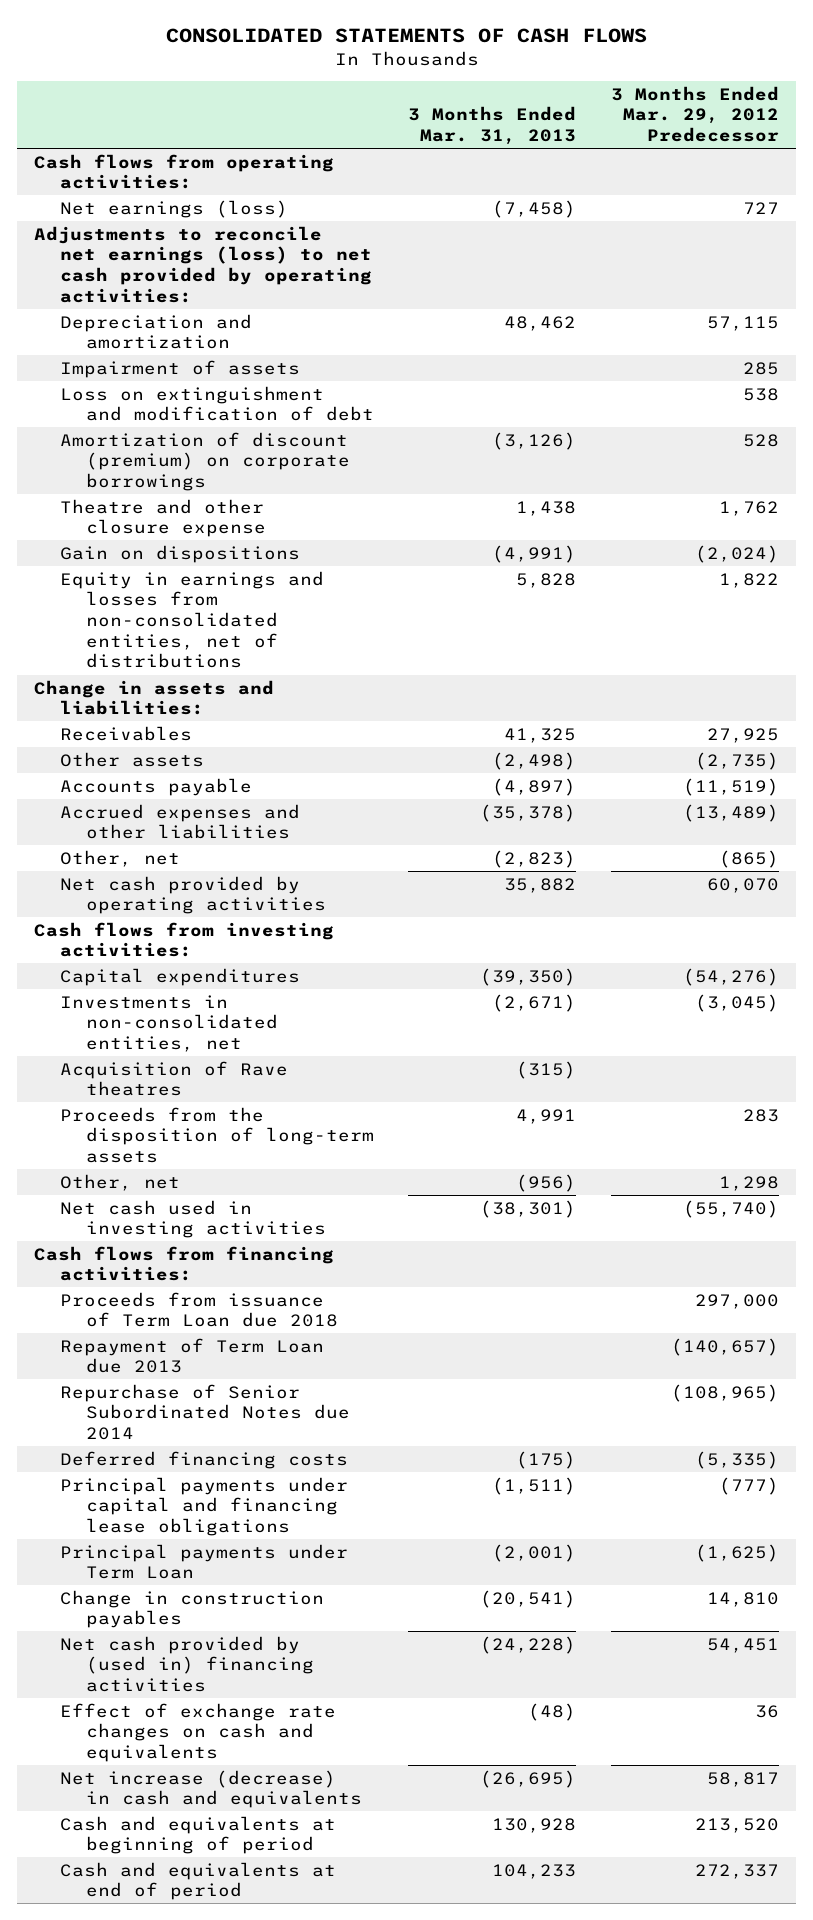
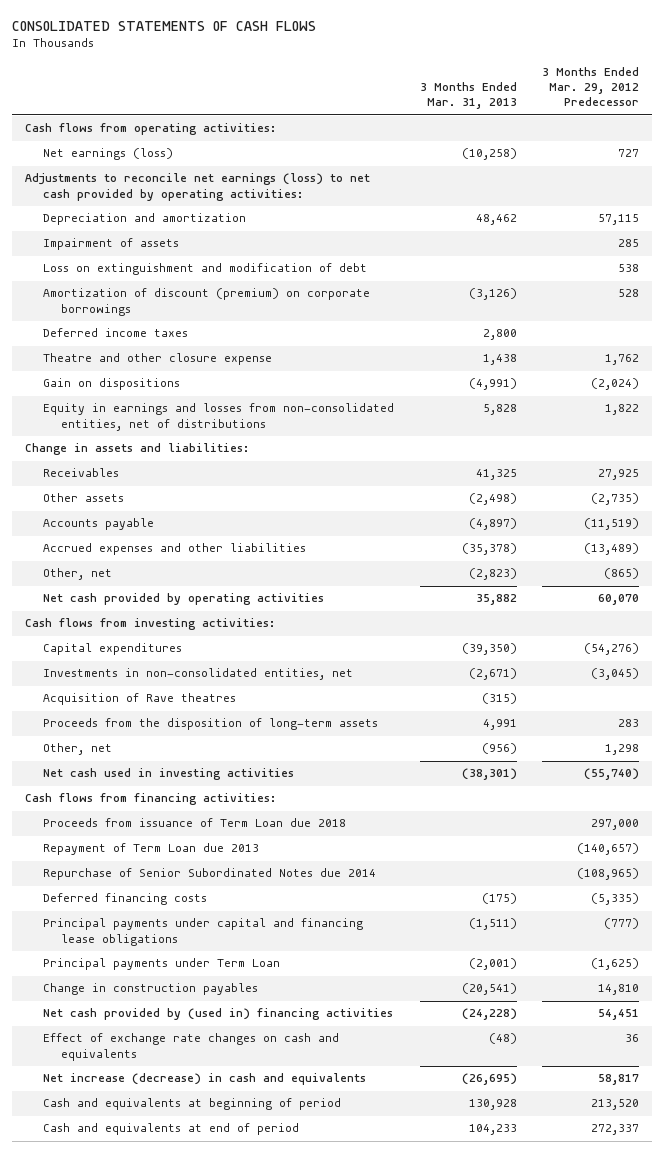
- Net earnings (loss) | (7,458) | 727
+ Net earnings (loss) | (10,258) | 727
+ Deferred income taxes | 2,800 |

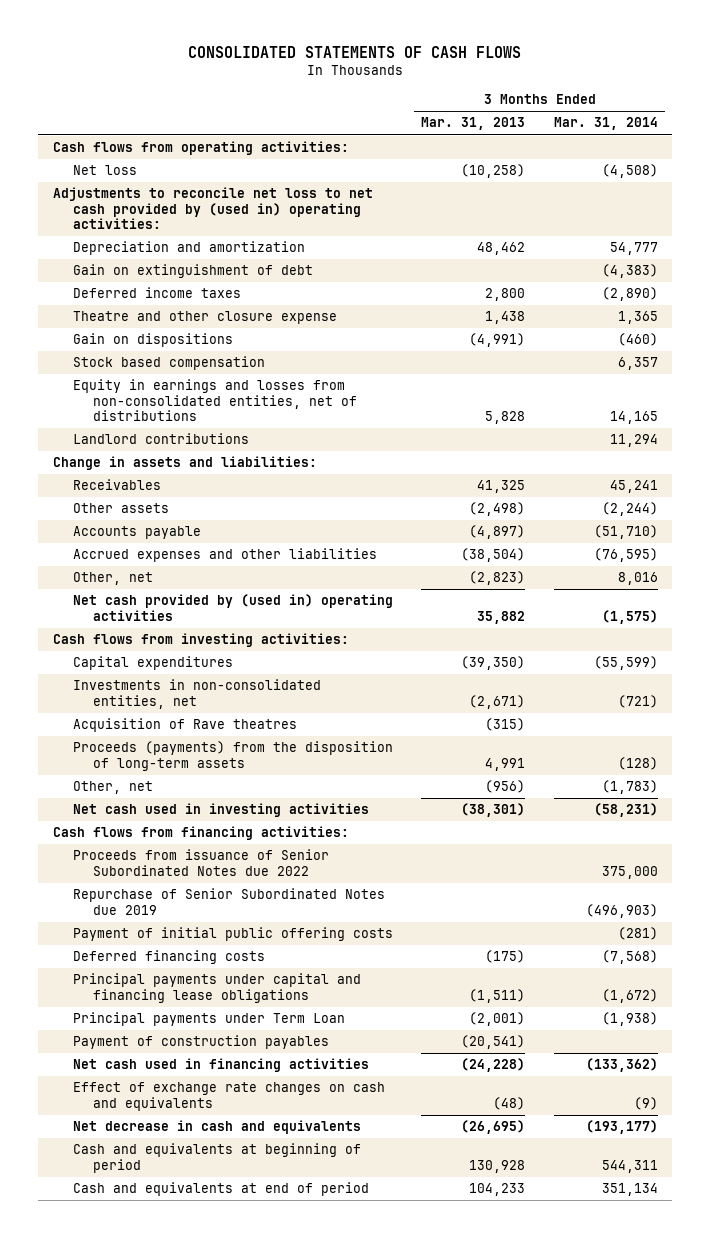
- | 3 Months Ended Mar. 31, 2013 | 3 Months Ended Mar. 29, 2012 Predecessor
+ | 3 Months Ended Mar. 31, 2013 | 3 Months Ended Mar. 31, 2014
- Net earnings (loss) | (10,258) | 727
- Adjustments to reconcile net earnings (loss) to net cash provided by operating activities:
+ Net loss | (10,258) | (4,508)
+ Adjustments to reconcile net loss to net cash provided by (used in) operating activities:
- Impairment of assets | | 285
- Loss on extinguishment and modification of debt | | 538
- Amortization of discount (premium) on corporate borrowings | (3,126) | 528
+ Gain on extinguishment of debt | | (4,383)
+ Stock based compensation | | 6,357
+ Landlord contributions | | 11,294
- Accrued expenses and other liabilities | (35,378) | (13,489)
+ Accrued expenses and other liabilities | (38,504) | (76,595)
- Net cash provided by operating activities | 35,882 | 60,070
+ Net cash provided by (used in) operating activities | 35,882 | (1,575)
- Proceeds from the disposition of long-term assets | 4,991 | 283
+ Proceeds (payments) from the disposition of long-term assets | 4,991 | (128)
- Proceeds from issuance of Term Loan due 2018 | | 297,000
- Repayment of Term Loan due 2013 | | (140,657)
- Repurchase of Senior Subordinated Notes due 2014 | | (108,965)
+ Proceeds from issuance of Senior Subordinated Notes due 2022 | | 375,000
+ Repurchase of Senior Subordinated Notes due 2019 | | (496,903)
+ Payment of initial public offering costs | | (281)
- Change in construction payables | (20,541) | 14,810
- Net cash provided by (used in) financing activities | (24,228) | 54,451
+ Payment of construction payables | (20,541) |
+ Net cash used in financing activities | (24,228) | (133,362)
- Net increase (decrease) in cash and equivalents | (26,695) | 58,817
+ Net decrease in cash and equivalents | (26,695) | (193,177)

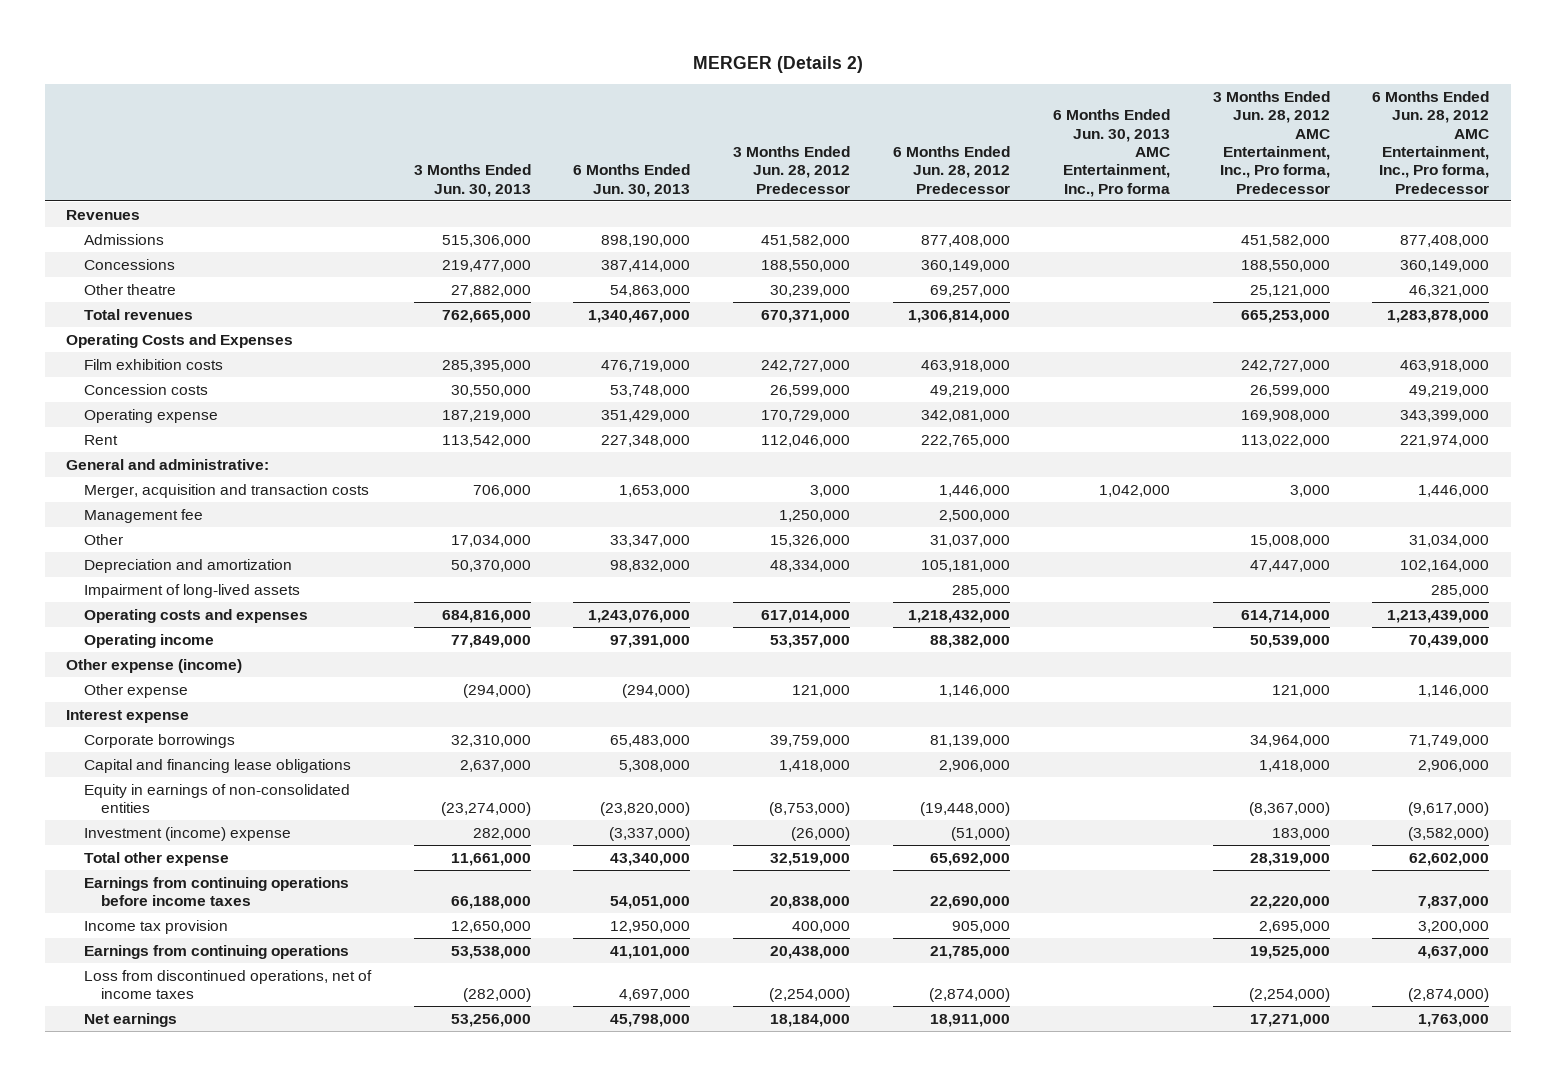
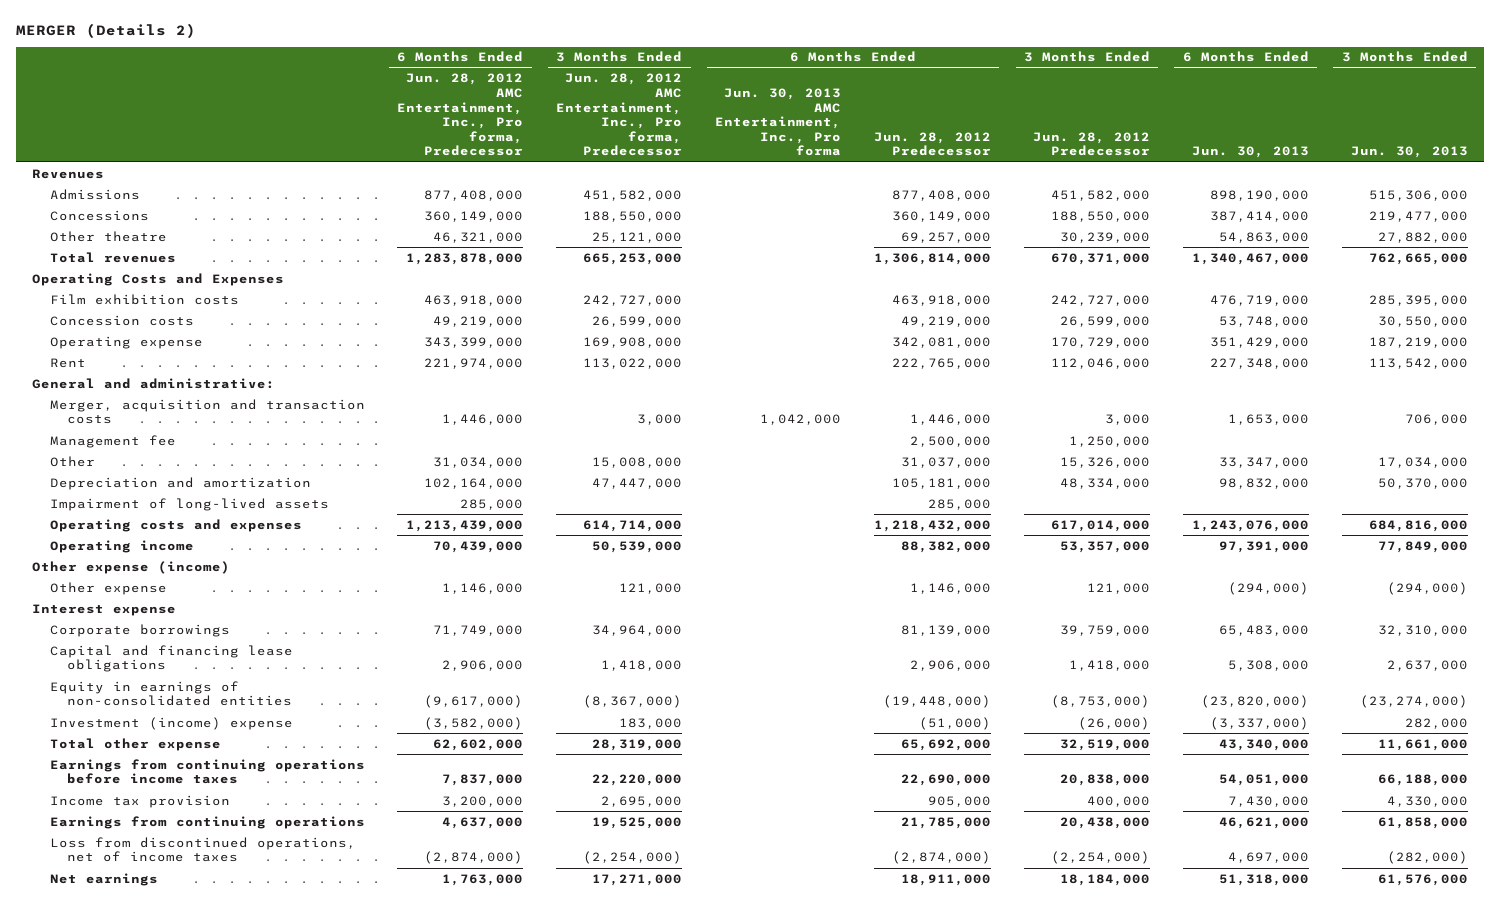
- | 3 Months Ended Jun. 30, 2013 | 6 Months Ended Jun. 30, 2013 | 3 Months Ended Jun. 28, 2012 Predecessor | 6 Months Ended Jun. 28, 2012 Predecessor | 6 Months Ended Jun. 30, 2013 AMC Entertainment, Inc., Pro forma | 3 Months Ended Jun. 28, 2012 AMC Entertainment, Inc., Pro forma, Predecessor | 6 Months Ended Jun. 28, 2012 AMC Entertainment, Inc., Pro forma, Predecessor
+ | 6 Months Ended Jun. 28, 2012 AMC Entertainment, Inc., Pro forma, Predecessor | 3 Months Ended Jun. 28, 2012 AMC Entertainment, Inc., Pro forma, Predecessor | 6 Months Ended Jun. 30, 2013 AMC Entertainment, Inc., Pro forma | 6 Months Ended Jun. 28, 2012 Predecessor | 3 Months Ended Jun. 28, 2012 Predecessor | 6 Months Ended Jun. 30, 2013 | 3 Months Ended Jun. 30, 2013
- Income tax provision | 12,650,000 | 12,950,000 | 400,000 | 905,000 | | 2,695,000 | 3,200,000
- Earnings from continuing operations | 53,538,000 | 41,101,000 | 20,438,000 | 21,785,000 | | 19,525,000 | 4,637,000
+ Income tax provision | 3,200,000 | 2,695,000 | | 905,000 | 400,000 | 7,430,000 | 4,330,000
+ Earnings from continuing operations | 4,637,000 | 19,525,000 | | 21,785,000 | 20,438,000 | 46,621,000 | 61,858,000
- Net earnings | 53,256,000 | 45,798,000 | 18,184,000 | 18,911,000 | | 17,271,000 | 1,763,000
+ Net earnings | 1,763,000 | 17,271,000 | | 18,911,000 | 18,184,000 | 51,318,000 | 61,576,000

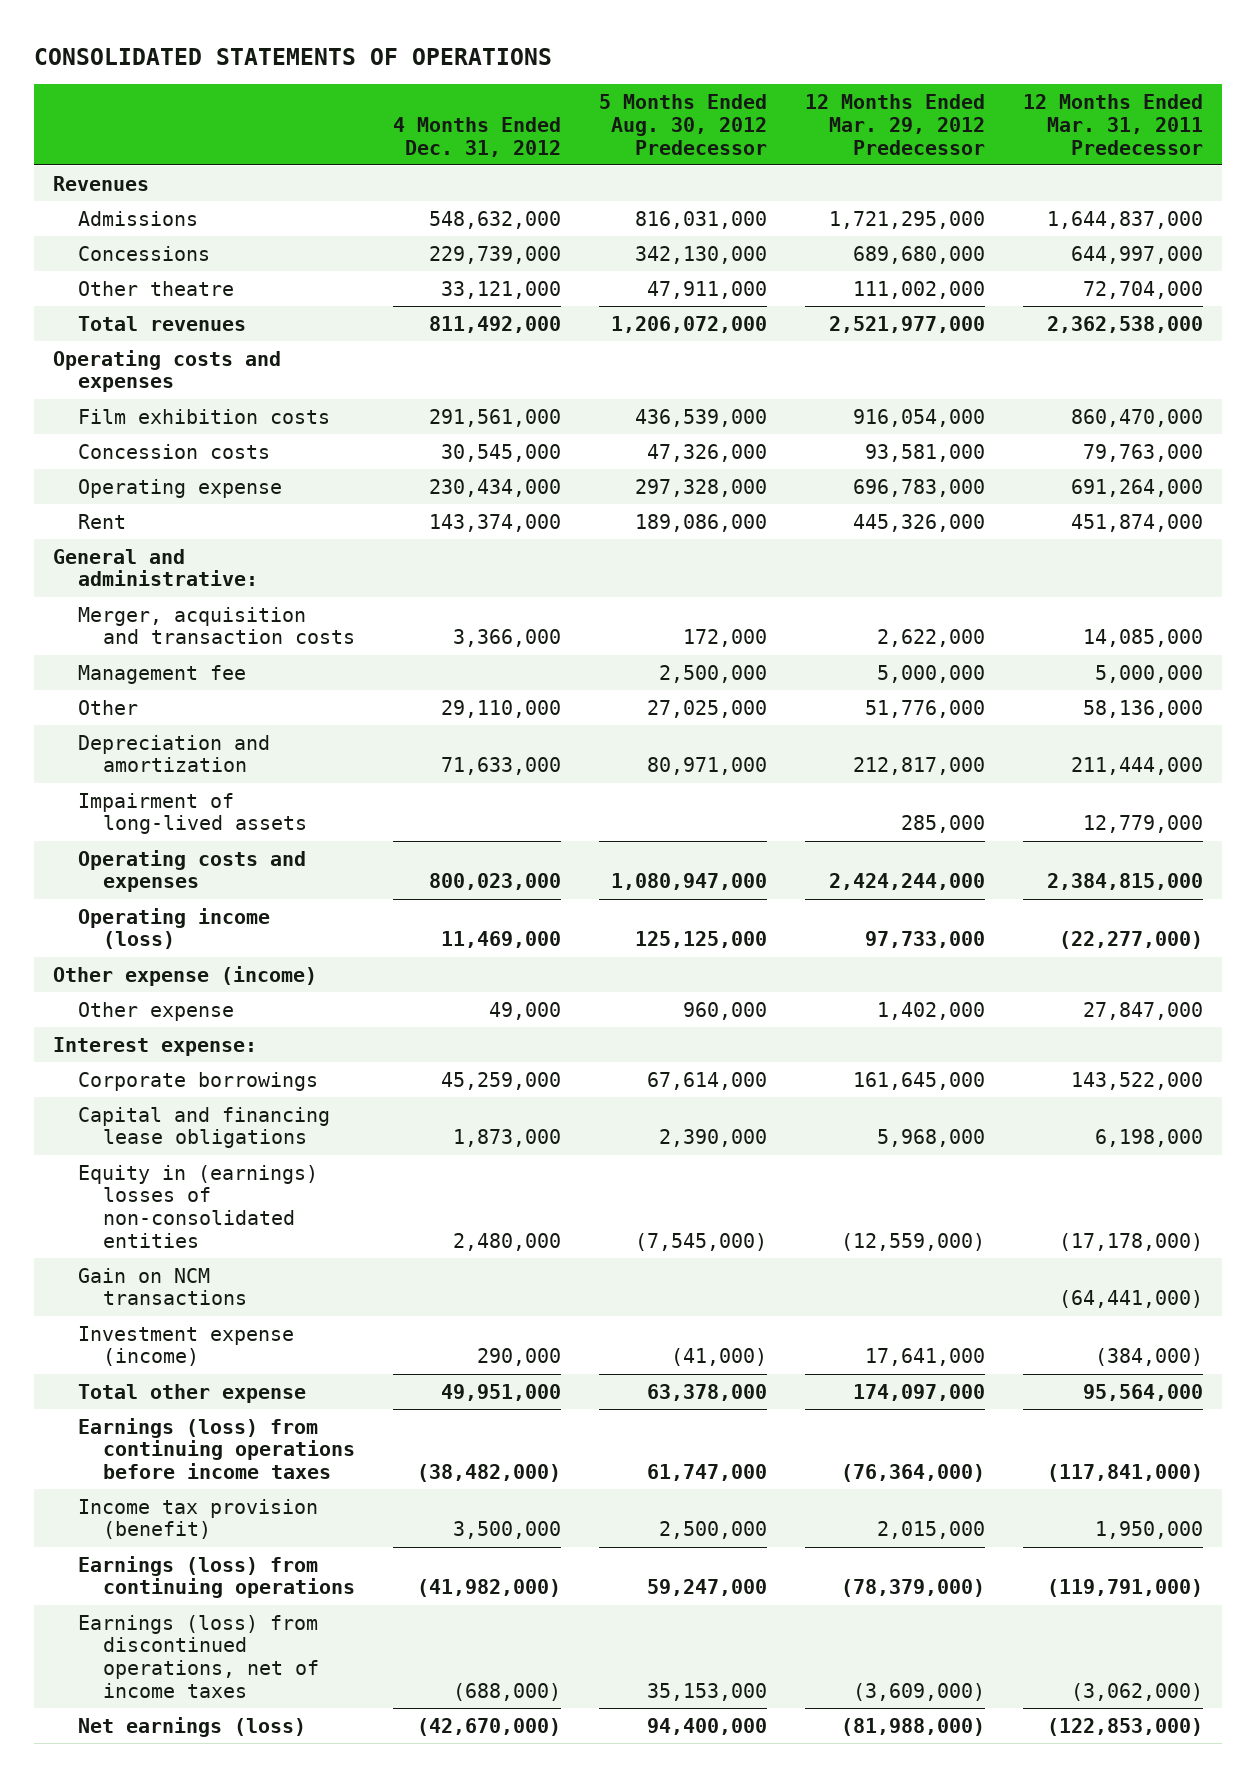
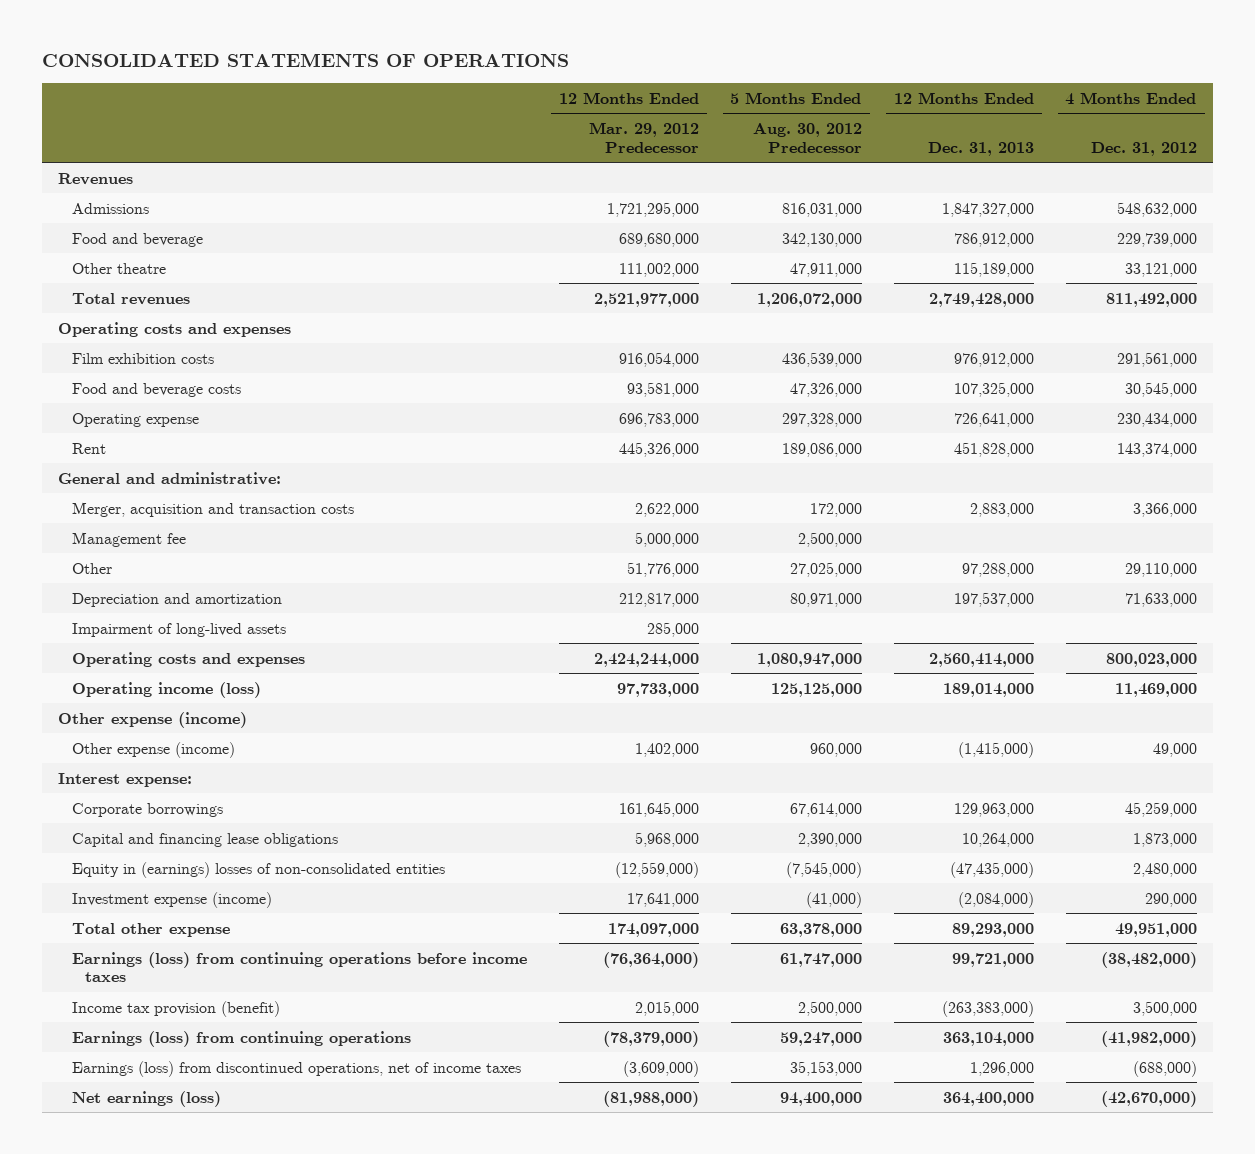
- | 4 Months Ended Dec. 31, 2012 | 5 Months Ended Aug. 30, 2012 Predecessor | 12 Months Ended Mar. 29, 2012 Predecessor | 12 Months Ended Mar. 31, 2011 Predecessor
+ | 12 Months Ended Mar. 29, 2012 Predecessor | 5 Months Ended Aug. 30, 2012 Predecessor | 12 Months Ended Dec. 31, 2013 | 4 Months Ended Dec. 31, 2012
- Concessions | 229,739,000 | 342,130,000 | 689,680,000 | 644,997,000
+ Food and beverage | 689,680,000 | 342,130,000 | 786,912,000 | 229,739,000
- Concession costs | 30,545,000 | 47,326,000 | 93,581,000 | 79,763,000
+ Food and beverage costs | 93,581,000 | 47,326,000 | 107,325,000 | 30,545,000
- Other expense | 49,000 | 960,000 | 1,402,000 | 27,847,000
+ Other expense (income) | 1,402,000 | 960,000 | (1,415,000) | 49,000
- Gain on NCM transactions | | | | (64,441,000)

